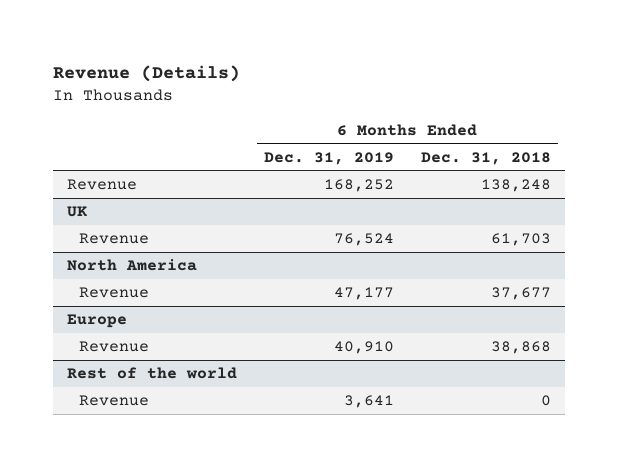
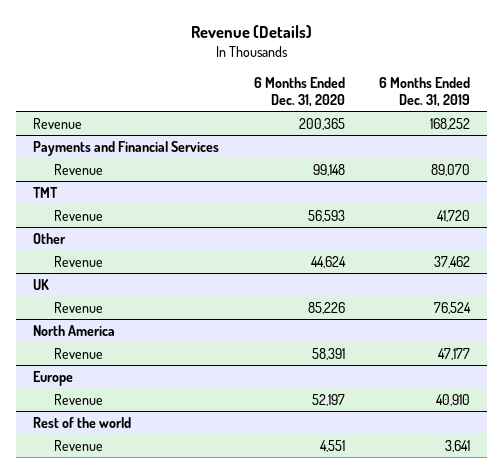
- | 6 Months Ended Dec. 31, 2019 | 6 Months Ended Dec. 31, 2018
+ | 6 Months Ended Dec. 31, 2020 | 6 Months Ended Dec. 31, 2019
+ Payments and Financial Services
+ Revenue | 99,148 | 89,070
+ TMT
+ Revenue | 56,593 | 41,720
+ Other
+ Revenue | 44,624 | 37,462

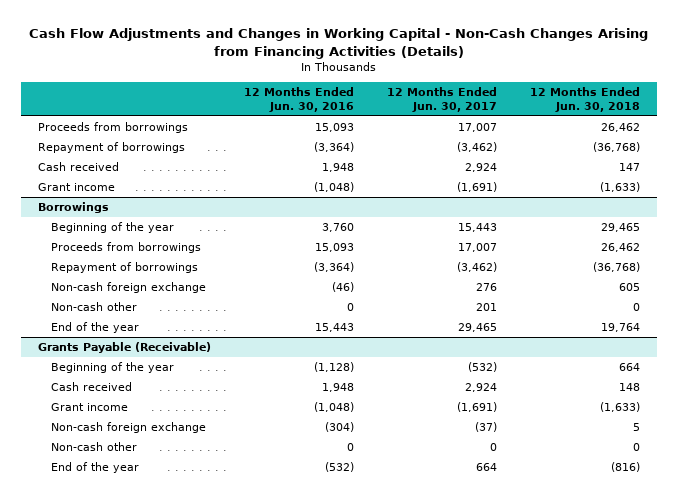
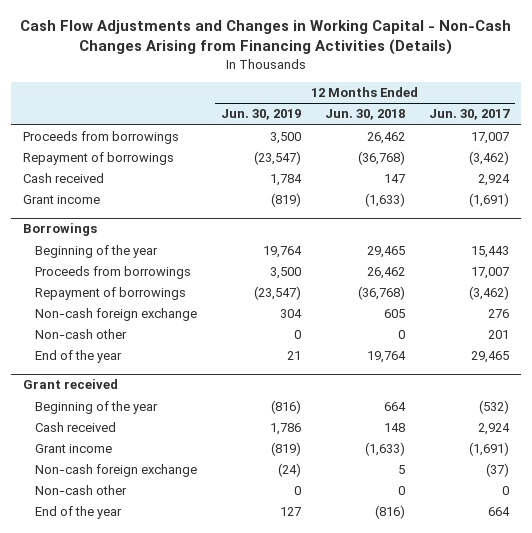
- | 12 Months Ended Jun. 30, 2016 | 12 Months Ended Jun. 30, 2017 | 12 Months Ended Jun. 30, 2018
+ | 12 Months Ended Jun. 30, 2019 | 12 Months Ended Jun. 30, 2018 | 12 Months Ended Jun. 30, 2017
- Grants Payable (Receivable)
+ Grant received

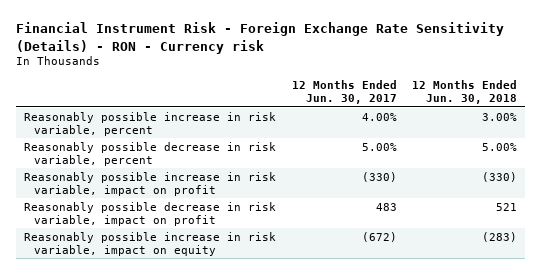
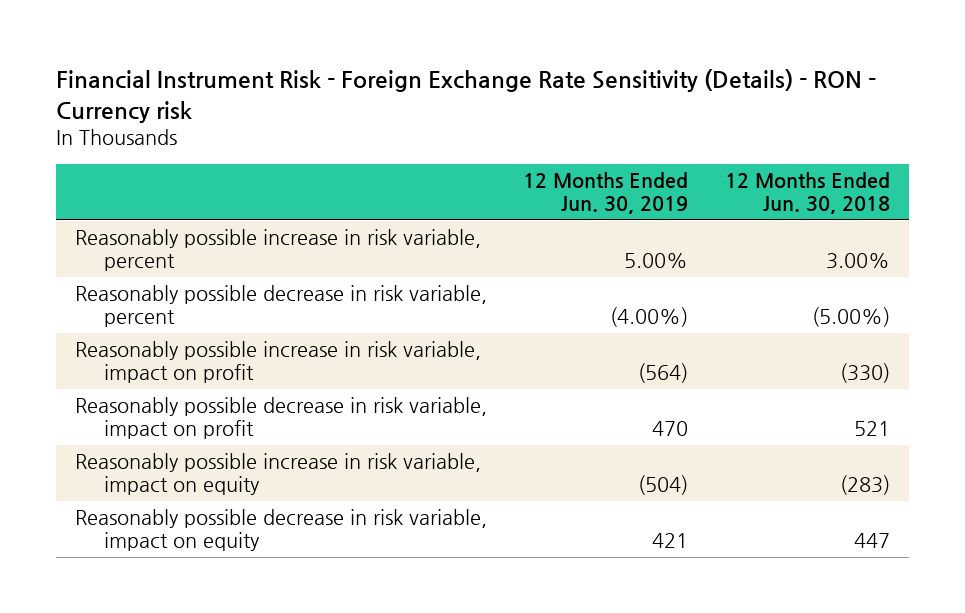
- | 12 Months Ended Jun. 30, 2017 | 12 Months Ended Jun. 30, 2018
+ | 12 Months Ended Jun. 30, 2019 | 12 Months Ended Jun. 30, 2018
- Reasonably possible decrease in risk variable, percent | 5.00% | 5.00%
+ Reasonably possible decrease in risk variable, percent | (4.00%) | (5.00%)
+ Reasonably possible decrease in risk variable, impact on equity | 421 | 447

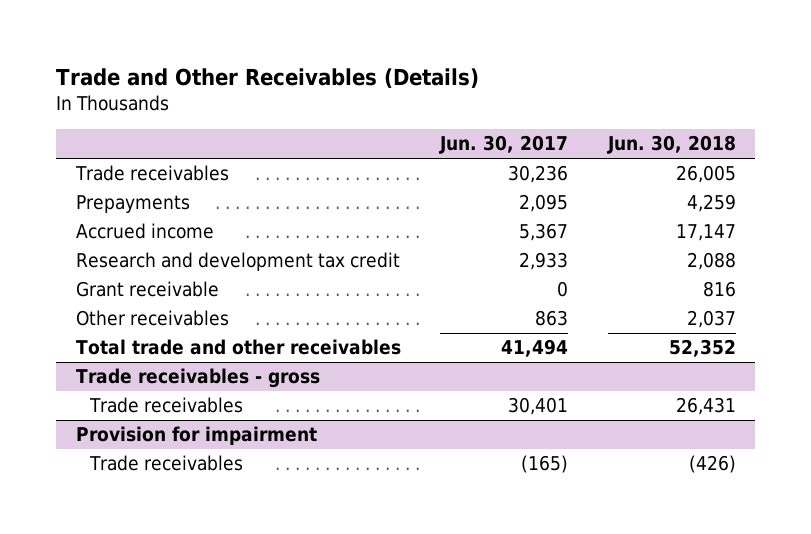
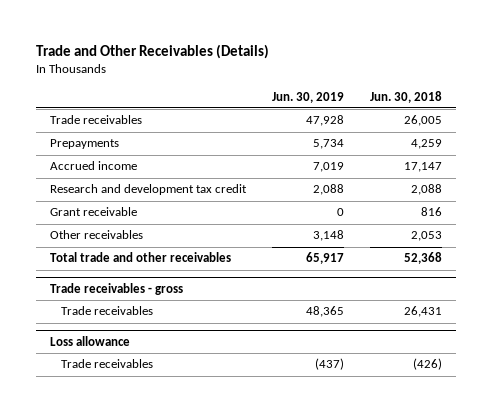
- | Jun. 30, 2017 | Jun. 30, 2018
+ | Jun. 30, 2019 | Jun. 30, 2018
- Other receivables | 863 | 2,037
- Total trade and other receivables | 41,494 | 52,352
+ Other receivables | 3,148 | 2,053
+ Total trade and other receivables | 65,917 | 52,368
- Provision for impairment
+ Loss allowance

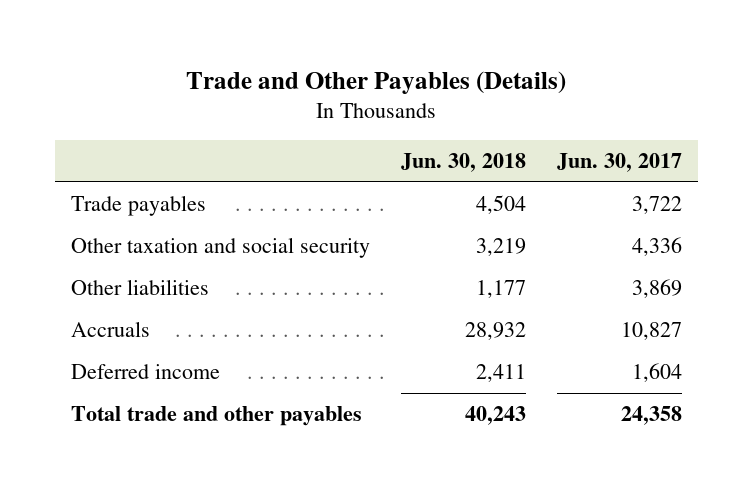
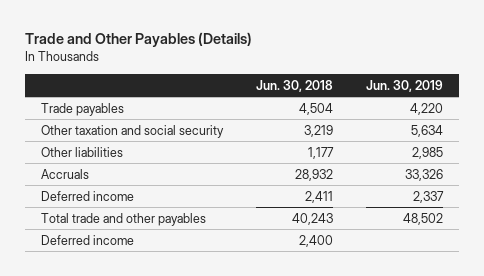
- | Jun. 30, 2018 | Jun. 30, 2017
+ | Jun. 30, 2018 | Jun. 30, 2019
+ Deferred income | 2,400 |

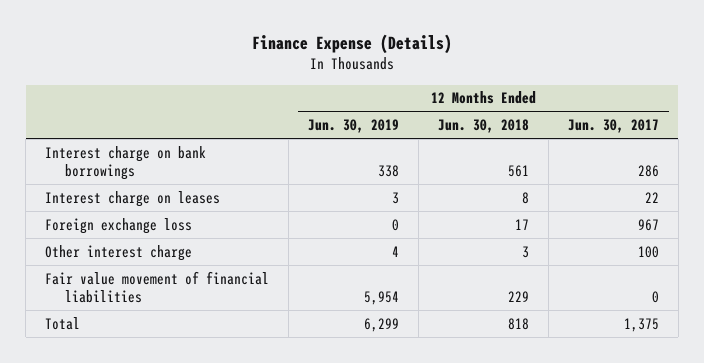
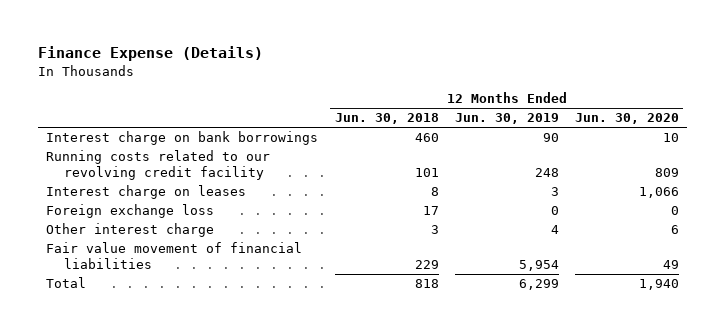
- | 12 Months Ended Jun. 30, 2019 | 12 Months Ended Jun. 30, 2018 | 12 Months Ended Jun. 30, 2017
+ | 12 Months Ended Jun. 30, 2018 | 12 Months Ended Jun. 30, 2019 | 12 Months Ended Jun. 30, 2020
- Interest charge on bank borrowings | 338 | 561 | 286
+ Interest charge on bank borrowings | 460 | 90 | 10
+ Running costs related to our revolving credit facility | 101 | 248 | 809

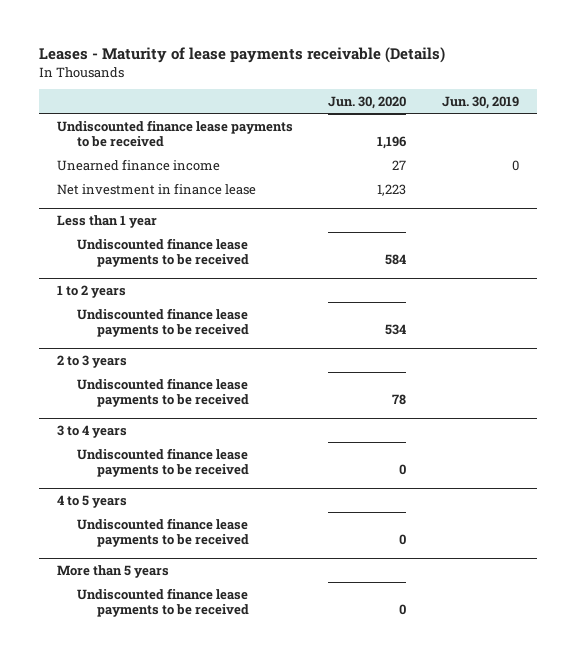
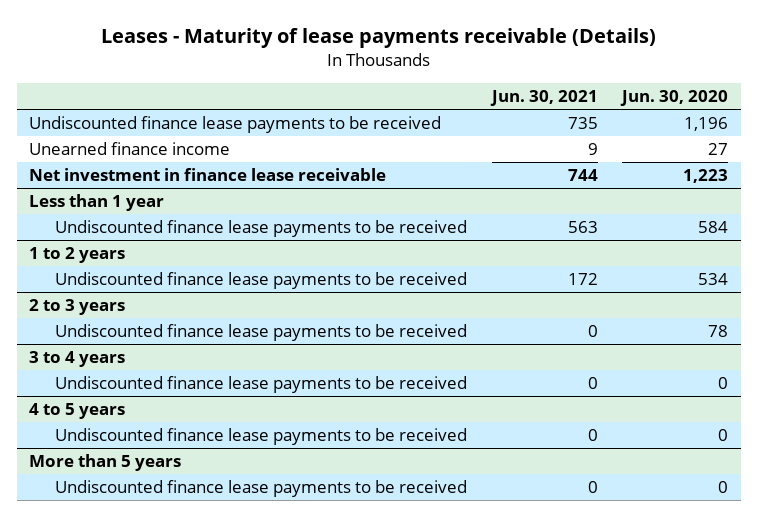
- | Jun. 30, 2020 | Jun. 30, 2019
+ | Jun. 30, 2021 | Jun. 30, 2020
- Net investment in finance lease | 1,223 |
+ Net investment in finance lease receivable | 744 | 1,223

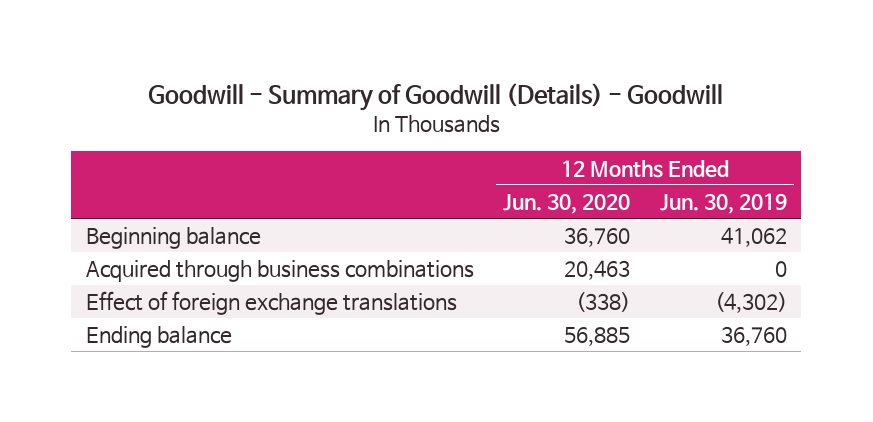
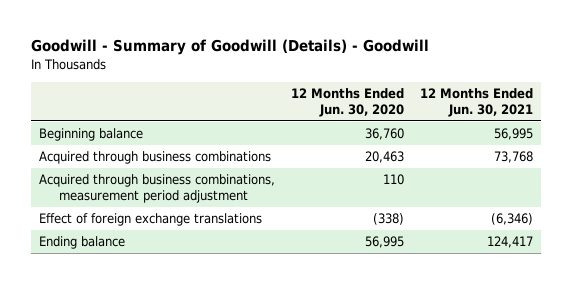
- | 12 Months Ended Jun. 30, 2020 | 12 Months Ended Jun. 30, 2019
+ | 12 Months Ended Jun. 30, 2020 | 12 Months Ended Jun. 30, 2021
+ Acquired through business combinations, measurement period adjustment | 110 |
- Ending balance | 56,885 | 36,760
+ Ending balance | 56,995 | 124,417

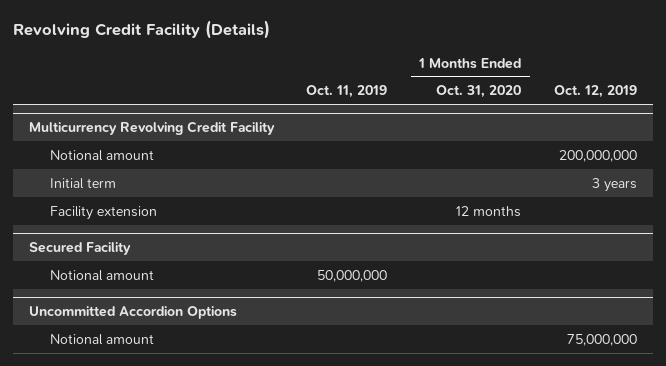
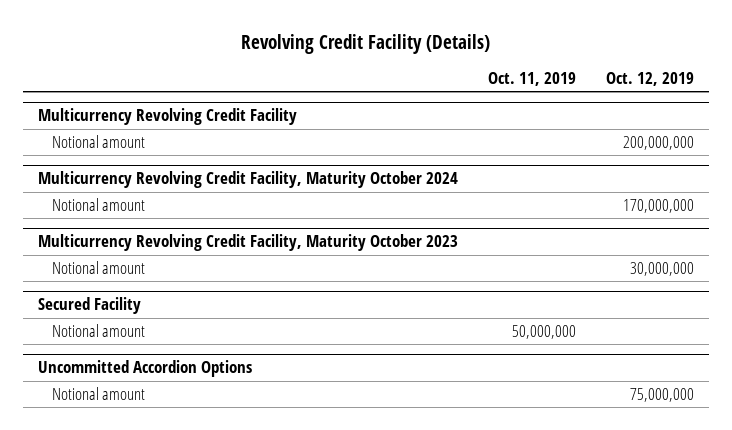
- | Oct. 11, 2019 | 1 Months Ended Oct. 31, 2020 | Oct. 12, 2019
+ | Oct. 11, 2019 | Oct. 12, 2019
@ Multicurrency Revolving Credit Facility
- Initial term | | | 3 years
- Facility extension | | 12 months |
+ Multicurrency Revolving Credit Facility, Maturity October 2024
+ Notional amount | | 170,000,000
+ Multicurrency Revolving Credit Facility, Maturity October 2023
+ Notional amount | | 30,000,000

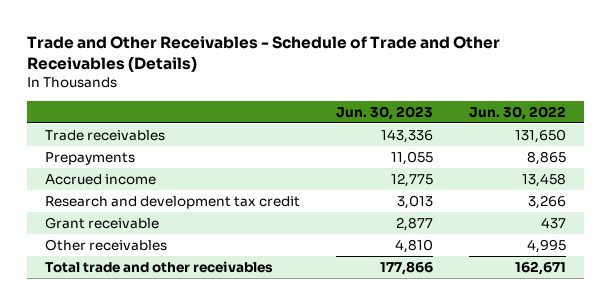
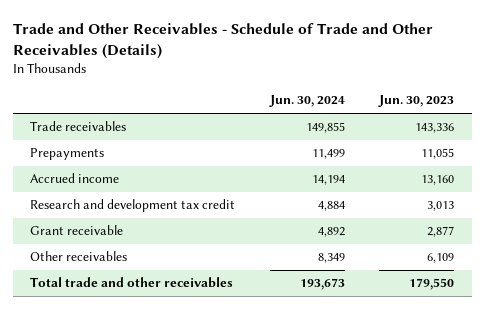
- | Jun. 30, 2023 | Jun. 30, 2022
+ | Jun. 30, 2024 | Jun. 30, 2023
- Accrued income | 12,775 | 13,458
+ Accrued income | 14,194 | 13,160
- Other receivables | 4,810 | 4,995
- Total trade and other receivables | 177,866 | 162,671
+ Other receivables | 8,349 | 6,109
+ Total trade and other receivables | 193,673 | 179,550

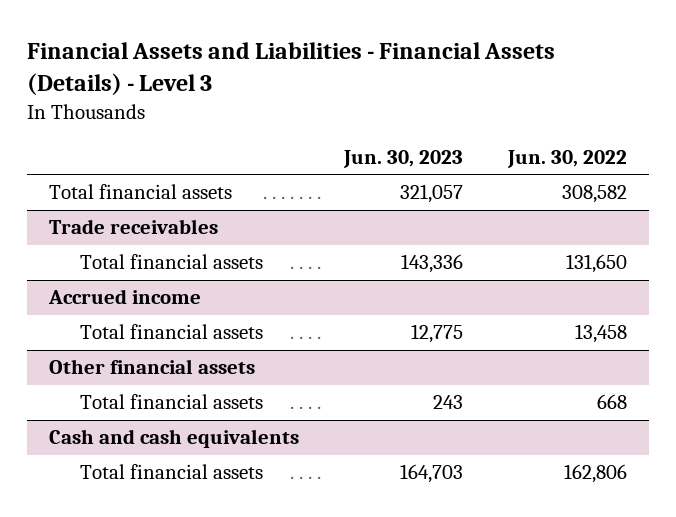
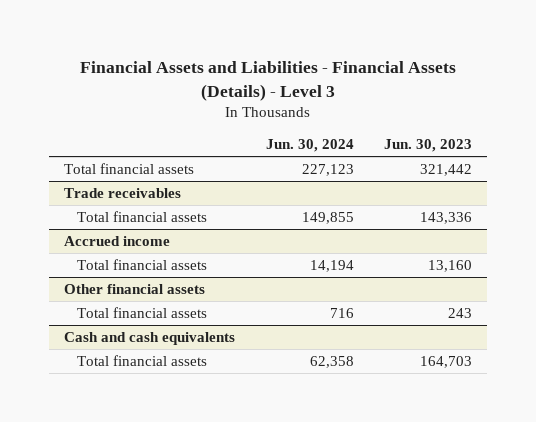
- | Jun. 30, 2023 | Jun. 30, 2022
+ | Jun. 30, 2024 | Jun. 30, 2023
- Total financial assets | 321,057 | 308,582
+ Total financial assets | 227,123 | 321,442
@ Accrued income
- Total financial assets | 12,775 | 13,458
+ Total financial assets | 14,194 | 13,160

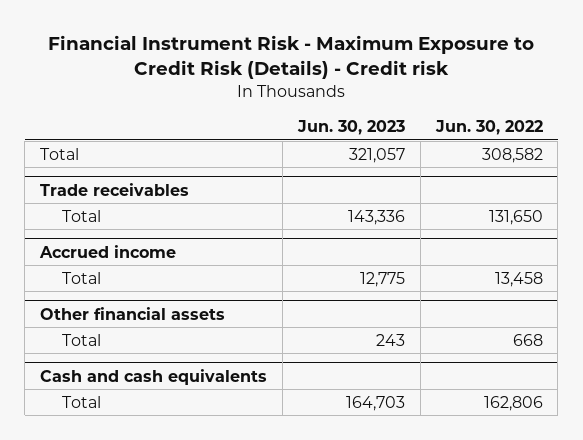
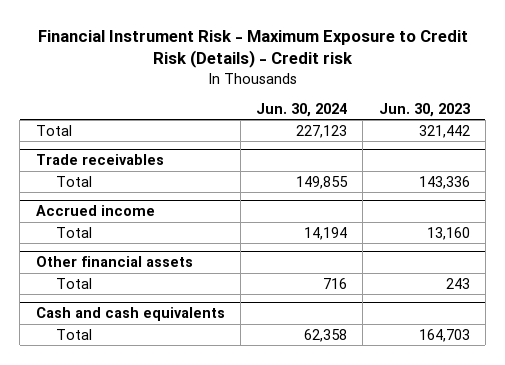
- | Jun. 30, 2023 | Jun. 30, 2022
+ | Jun. 30, 2024 | Jun. 30, 2023
- Total | 321,057 | 308,582
+ Total | 227,123 | 321,442
@ Accrued income
- Total | 12,775 | 13,458
+ Total | 14,194 | 13,160

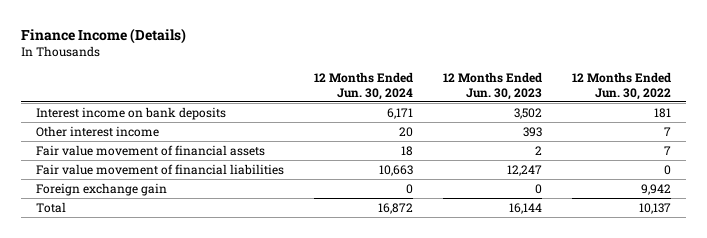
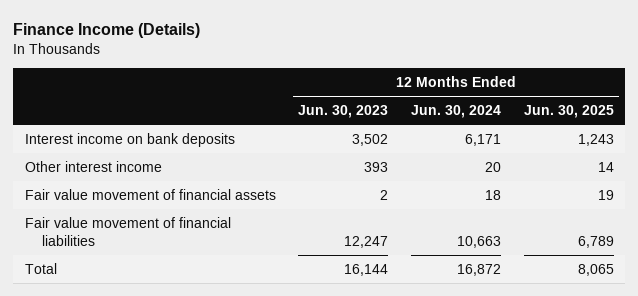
- | 12 Months Ended Jun. 30, 2024 | 12 Months Ended Jun. 30, 2023 | 12 Months Ended Jun. 30, 2022
+ | 12 Months Ended Jun. 30, 2023 | 12 Months Ended Jun. 30, 2024 | 12 Months Ended Jun. 30, 2025
- Foreign exchange gain | 0 | 0 | 9,942

